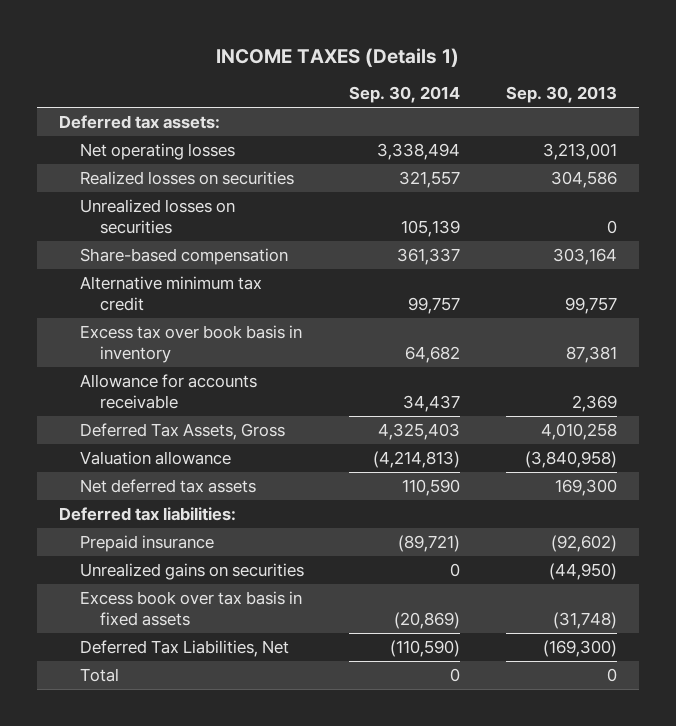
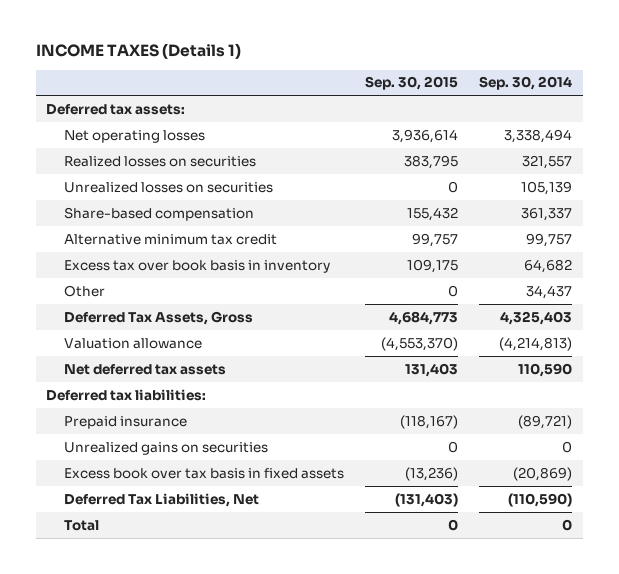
- | Sep. 30, 2014 | Sep. 30, 2013
+ | Sep. 30, 2015 | Sep. 30, 2014
- Allowance for accounts receivable | 34,437 | 2,369
+ Other | 0 | 34,437

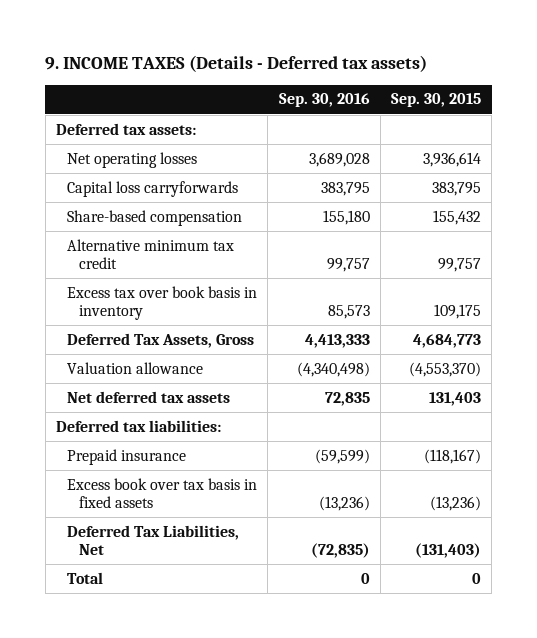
- INCOME TAXES (Details 1)
+ 9. INCOME TAXES (Details - Deferred tax assets)
- | Sep. 30, 2015 | Sep. 30, 2014
+ | Sep. 30, 2016 | Sep. 30, 2015
- Realized losses on securities | 383,795 | 321,557
- Unrealized losses on securities | 0 | 105,139
+ Capital loss carryforwards | 383,795 | 383,795
- Other | 0 | 34,437
- Unrealized gains on securities | 0 | 0

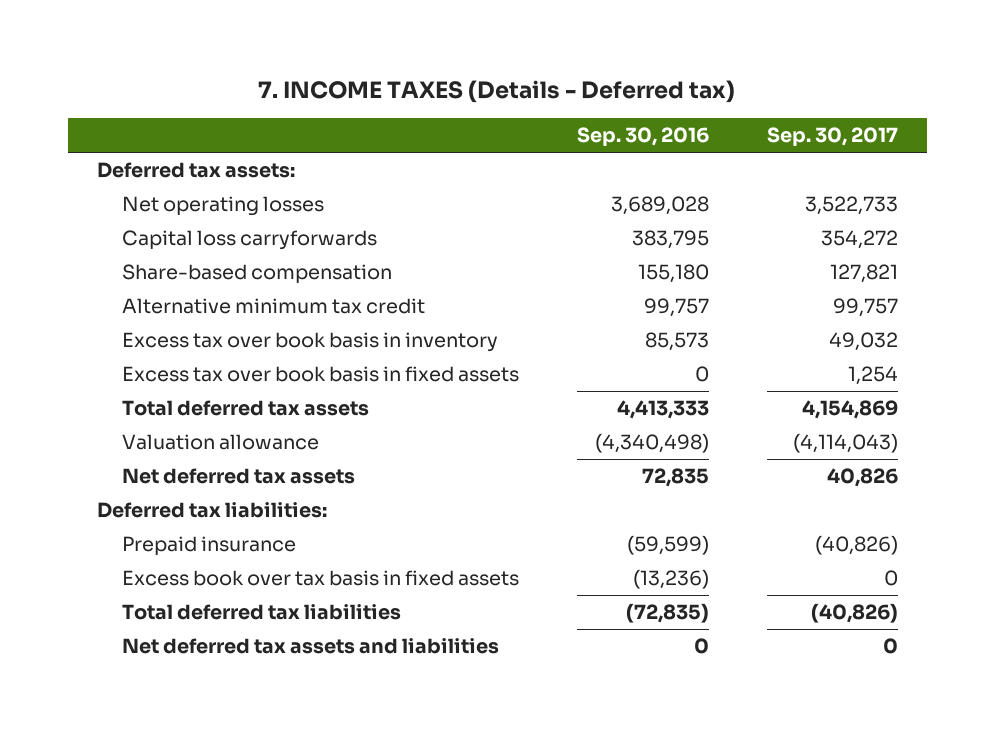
- 9. INCOME TAXES (Details - Deferred tax assets)
+ 7. INCOME TAXES (Details - Deferred tax)
- | Sep. 30, 2016 | Sep. 30, 2015
+ | Sep. 30, 2016 | Sep. 30, 2017
- Deferred Tax Assets, Gross | 4,413,333 | 4,684,773
+ Excess tax over book basis in fixed assets | 0 | 1,254
+ Total deferred tax assets | 4,413,333 | 4,154,869
- Deferred Tax Liabilities, Net | (72,835) | (131,403)
- Total | 0 | 0
+ Total deferred tax liabilities | (72,835) | (40,826)
+ Net deferred tax assets and liabilities | 0 | 0

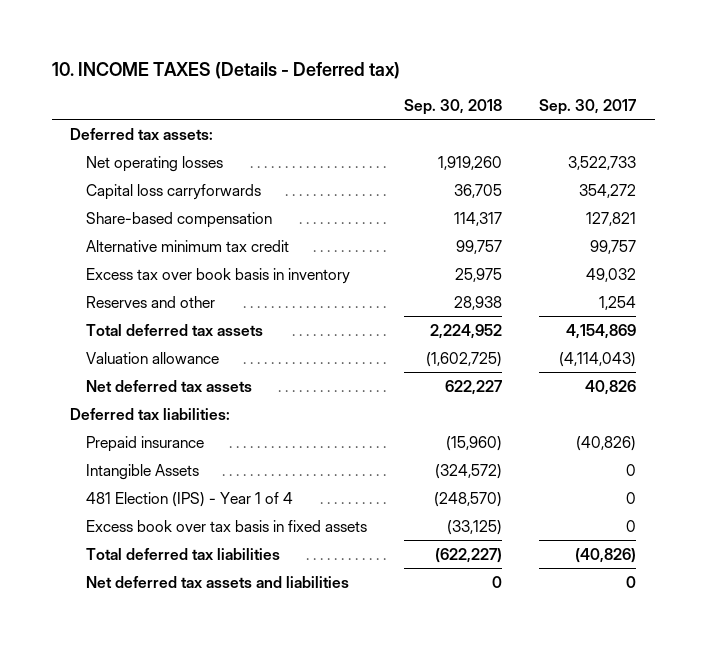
- 7. INCOME TAXES (Details - Deferred tax)
+ 10. INCOME TAXES (Details - Deferred tax)
- | Sep. 30, 2016 | Sep. 30, 2017
+ | Sep. 30, 2018 | Sep. 30, 2017
- Excess tax over book basis in fixed assets | 0 | 1,254
+ Reserves and other | 28,938 | 1,254
+ Intangible Assets | (324,572) | 0
+ 481 Election (IPS) - Year 1 of 4 | (248,570) | 0

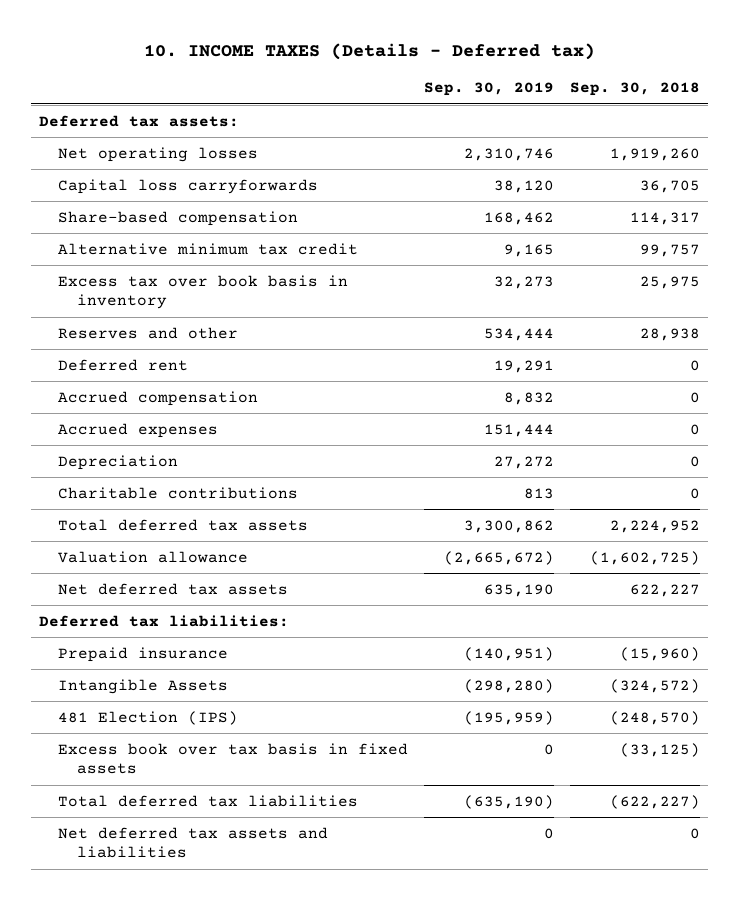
- | Sep. 30, 2018 | Sep. 30, 2017
+ | Sep. 30, 2019 | Sep. 30, 2018
+ Deferred rent | 19,291 | 0
+ Accrued compensation | 8,832 | 0
+ Accrued expenses | 151,444 | 0
+ Depreciation | 27,272 | 0
+ Charitable contributions | 813 | 0
- 481 Election (IPS) - Year 1 of 4 | (248,570) | 0
+ 481 Election (IPS) | (195,959) | (248,570)

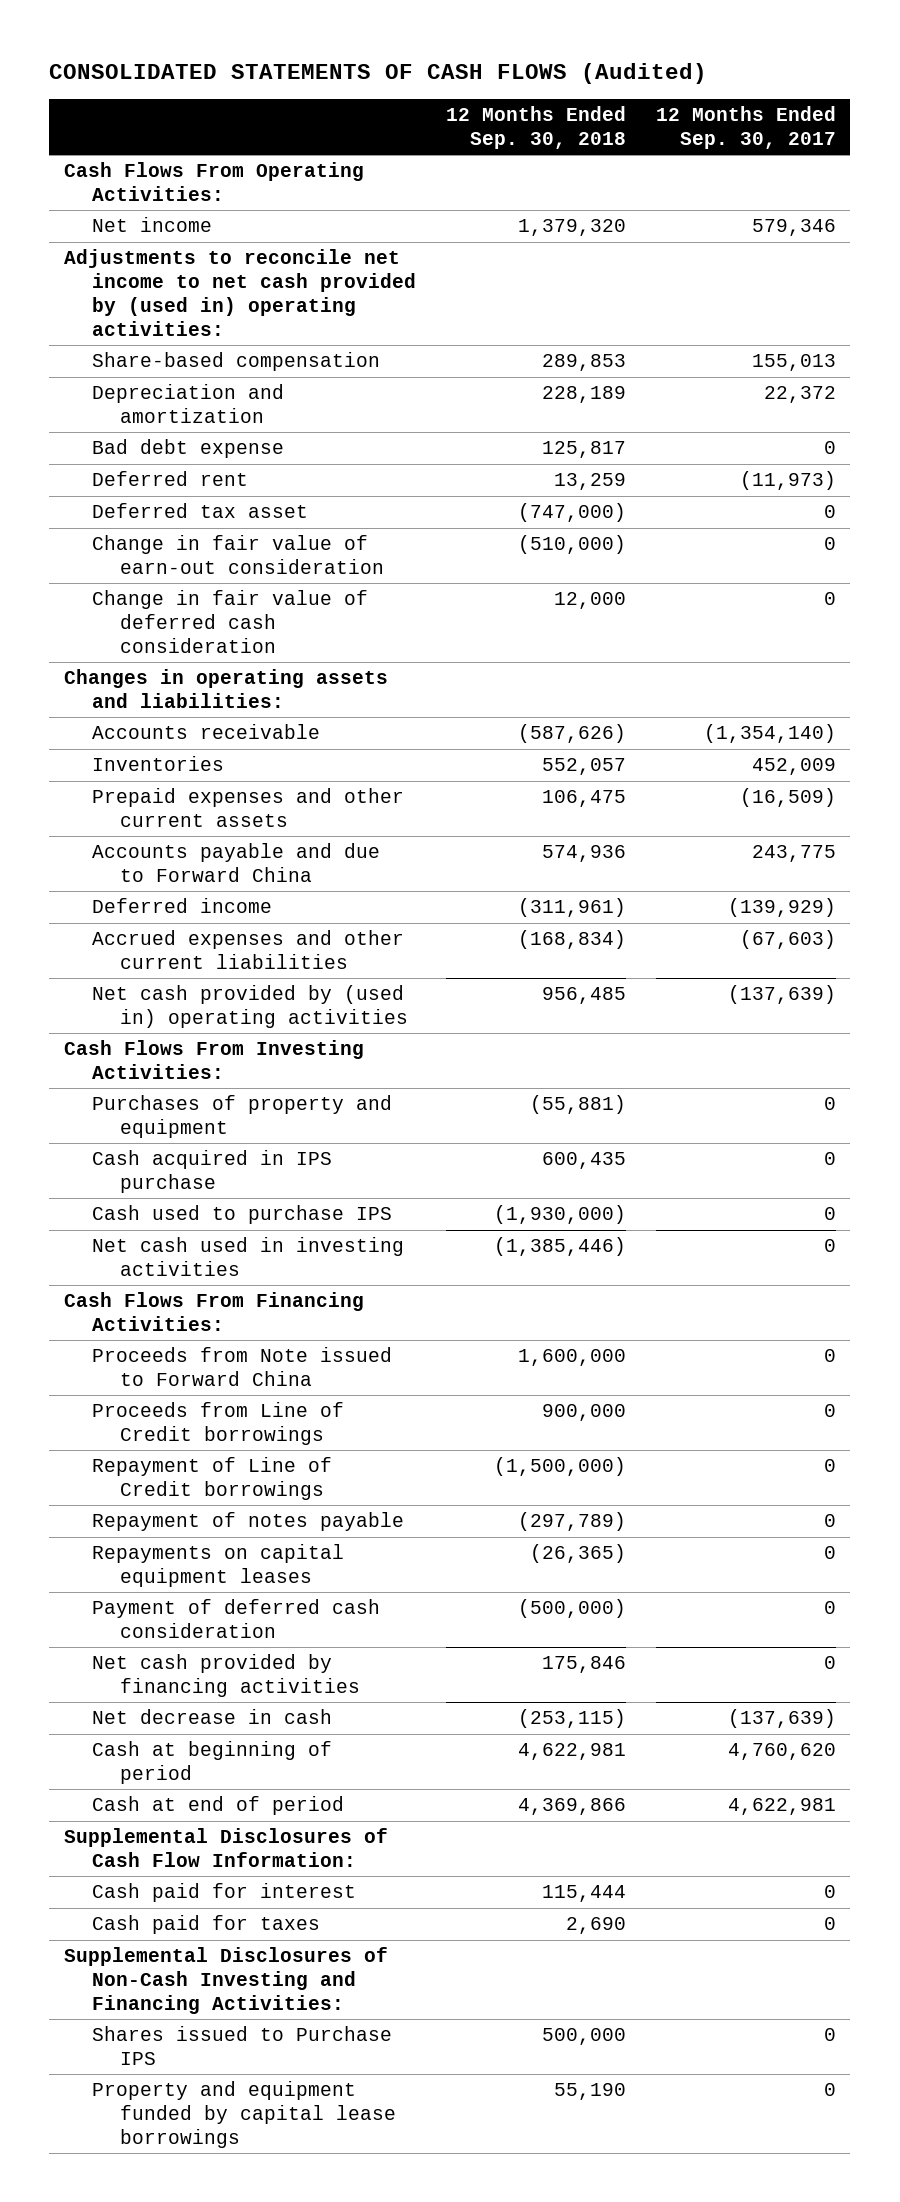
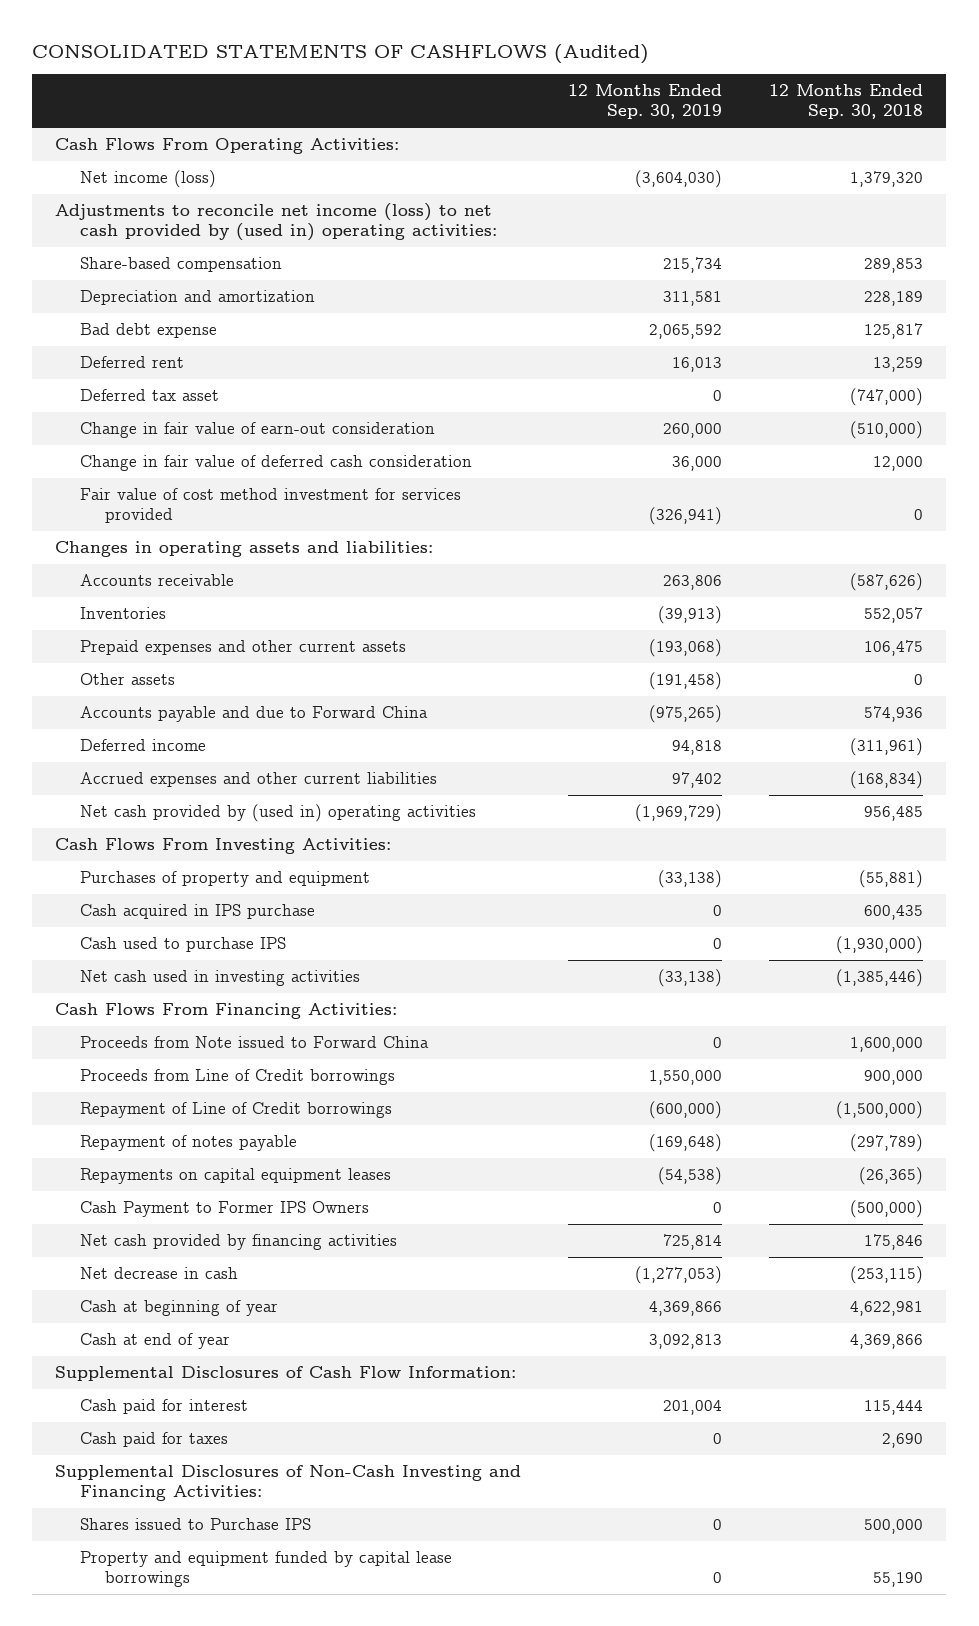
- CONSOLIDATED STATEMENTS OF CASH FLOWS (Audited)
+ CONSOLIDATED STATEMENTS OF CASHFLOWS (Audited)
- | 12 Months Ended Sep. 30, 2018 | 12 Months Ended Sep. 30, 2017
+ | 12 Months Ended Sep. 30, 2019 | 12 Months Ended Sep. 30, 2018
- Net income | 1,379,320 | 579,346
- Adjustments to reconcile net income to net cash provided by (used in) operating activities:
+ Net income (loss) | (3,604,030) | 1,379,320
+ Adjustments to reconcile net income (loss) to net cash provided by (used in) operating activities:
+ Fair value of cost method investment for services provided | (326,941) | 0
+ Other assets | (191,458) | 0
- Payment of deferred cash consideration | (500,000) | 0
+ Cash Payment to Former IPS Owners | 0 | (500,000)
- Cash at beginning of period | 4,622,981 | 4,760,620
- Cash at end of period | 4,369,866 | 4,622,981
+ Cash at beginning of year | 4,369,866 | 4,622,981
+ Cash at end of year | 3,092,813 | 4,369,866

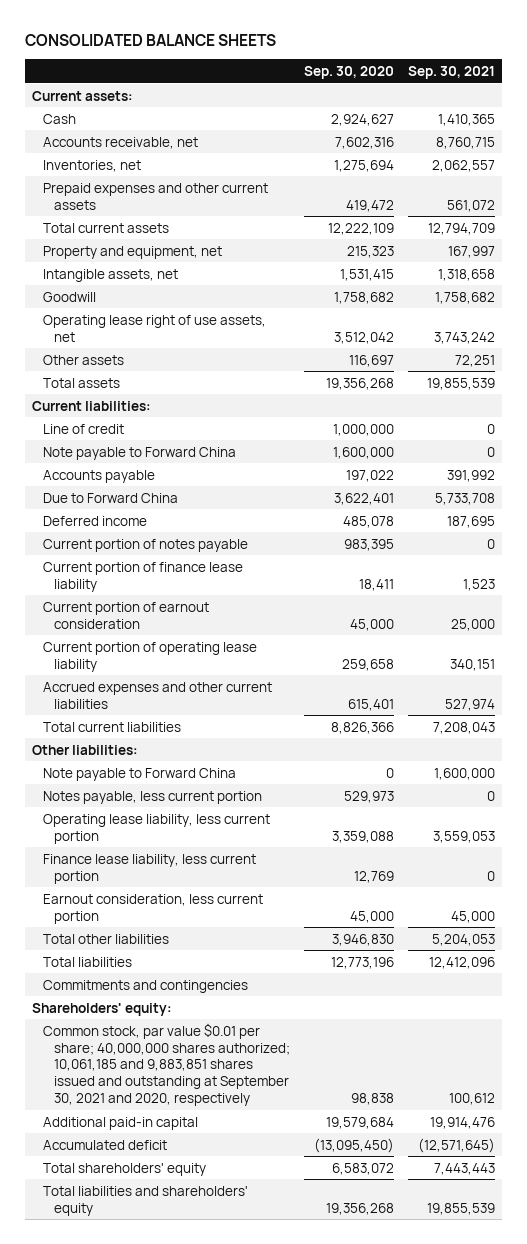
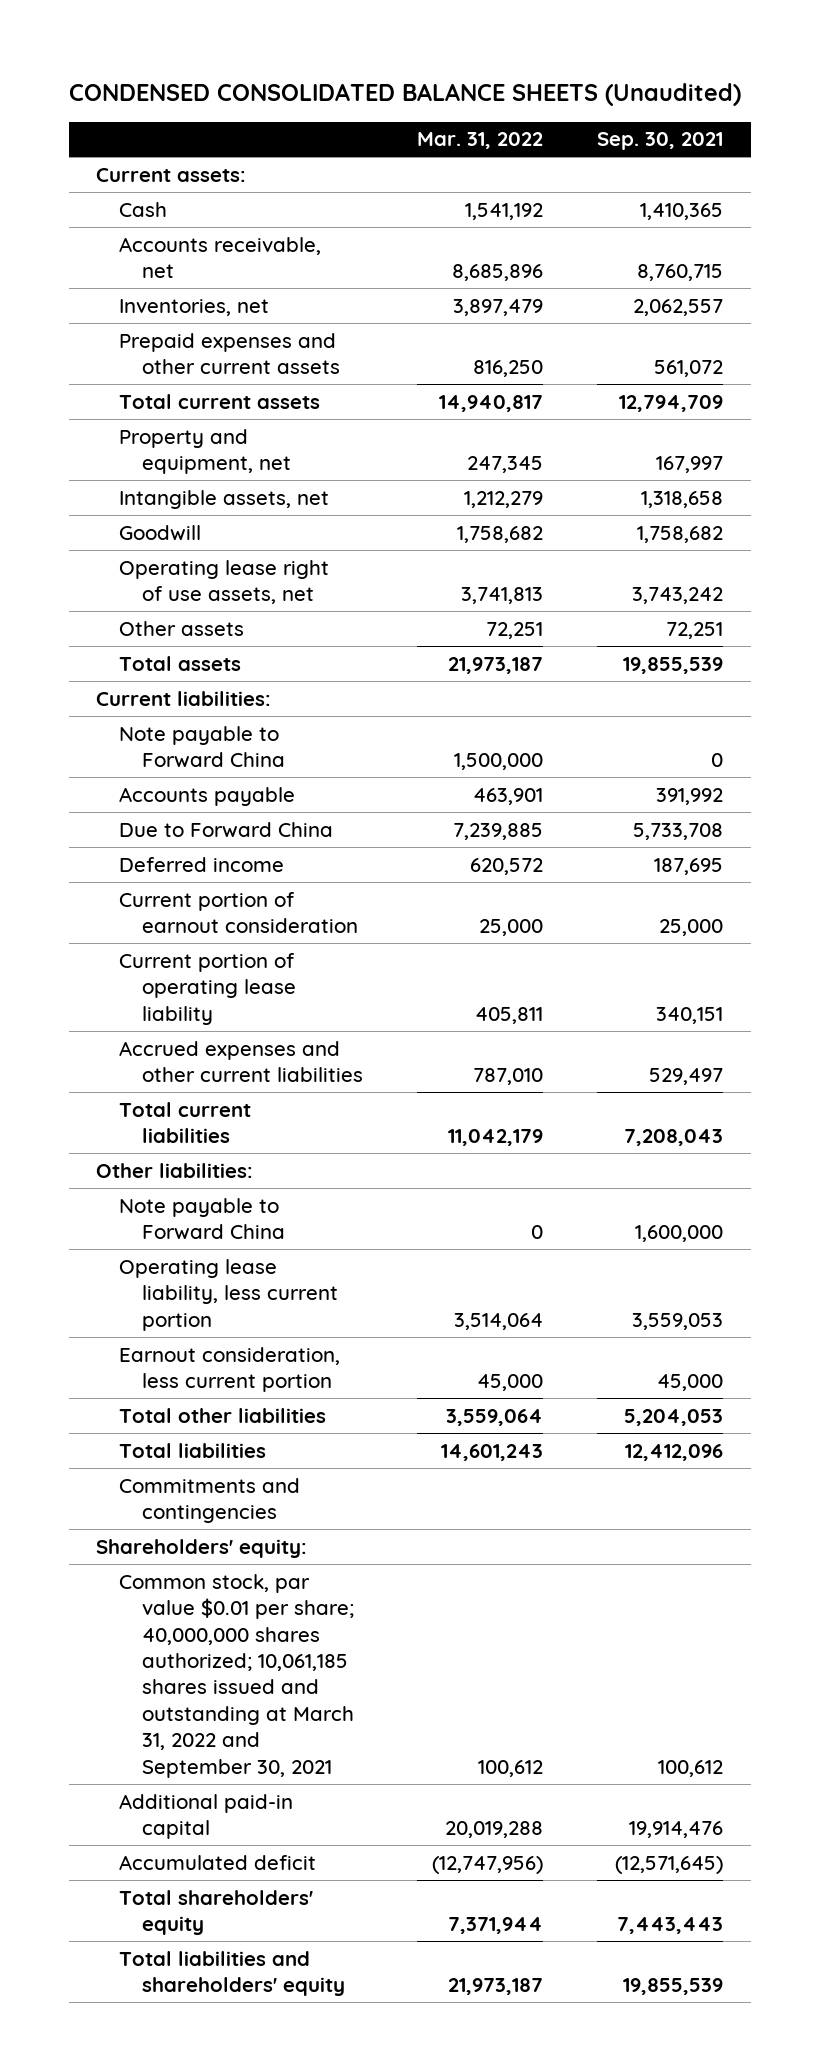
- CONSOLIDATED BALANCE SHEETS
+ CONDENSED CONSOLIDATED BALANCE SHEETS (Unaudited)
- | Sep. 30, 2020 | Sep. 30, 2021
+ | Mar. 31, 2022 | Sep. 30, 2021
- Line of credit | 1,000,000 | 0
- Current portion of notes payable | 983,395 | 0
- Current portion of finance lease liability | 18,411 | 1,523
- Accrued expenses and other current liabilities | 615,401 | 527,974
+ Accrued expenses and other current liabilities | 787,010 | 529,497
- Notes payable, less current portion | 529,973 | 0
- Finance lease liability, less current portion | 12,769 | 0
- Common stock, par value $0.01 per share; 40,000,000 shares authorized; 10,061,185 and 9,883,851 shares issued and outstanding at September 30, 2021 and 2020, respectively | 98,838 | 100,612
+ Common stock, par value $0.01 per share; 40,000,000 shares authorized; 10,061,185 shares issued and outstanding at March 31, 2022 and September 30, 2021 | 100,612 | 100,612

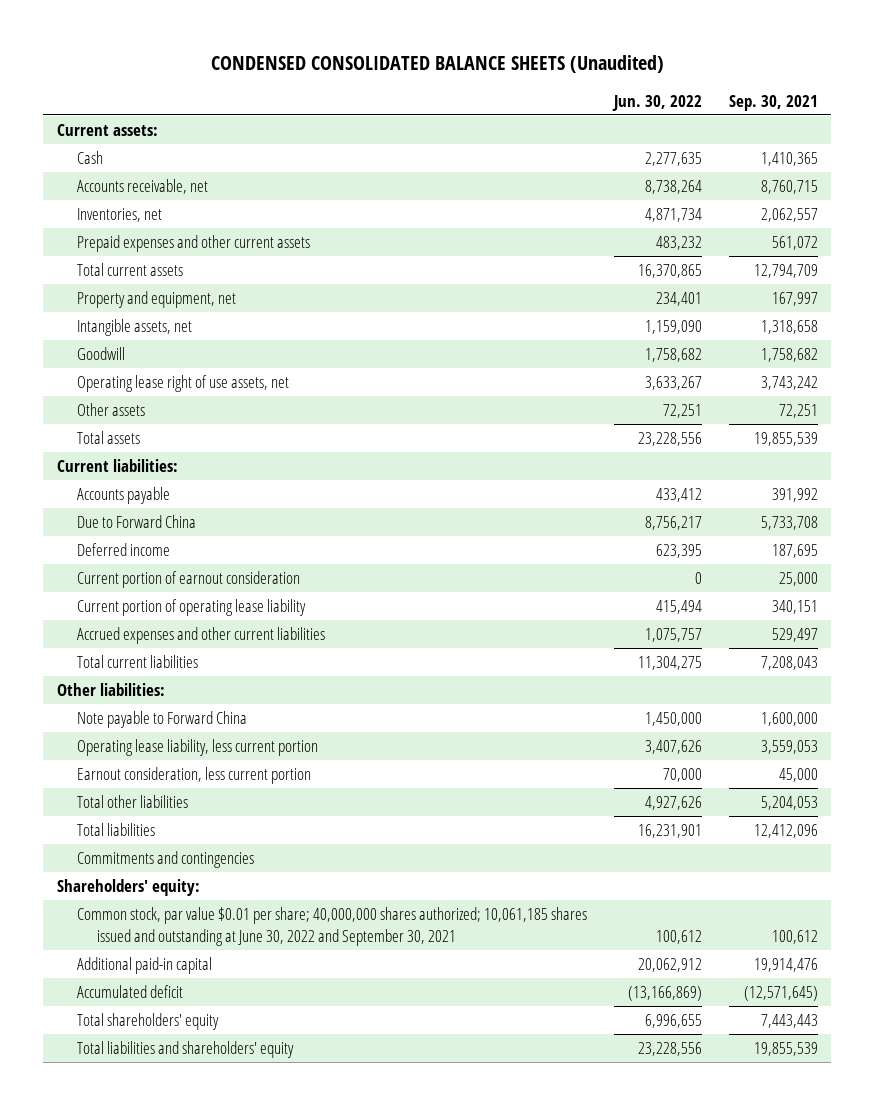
- | Mar. 31, 2022 | Sep. 30, 2021
+ | Jun. 30, 2022 | Sep. 30, 2021
- Note payable to Forward China | 1,500,000 | 0
- Common stock, par value $0.01 per share; 40,000,000 shares authorized; 10,061,185 shares issued and outstanding at March 31, 2022 and September 30, 2021 | 100,612 | 100,612
+ Common stock, par value $0.01 per share; 40,000,000 shares authorized; 10,061,185 shares issued and outstanding at June 30, 2022 and September 30, 2021 | 100,612 | 100,612

